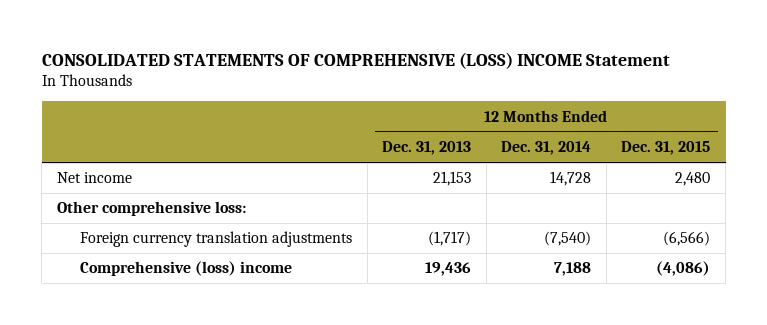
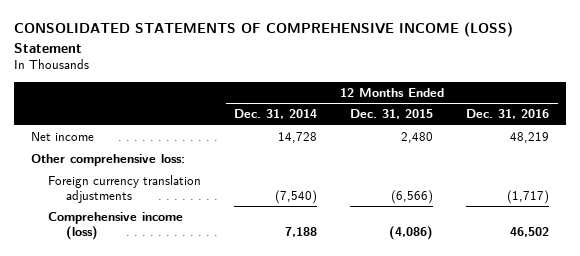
- CONSOLIDATED STATEMENTS OF COMPREHENSIVE (LOSS) INCOME Statement
+ CONSOLIDATED STATEMENTS OF COMPREHENSIVE INCOME (LOSS) Statement
- | 12 Months Ended Dec. 31, 2013 | 12 Months Ended Dec. 31, 2014 | 12 Months Ended Dec. 31, 2015
+ | 12 Months Ended Dec. 31, 2014 | 12 Months Ended Dec. 31, 2015 | 12 Months Ended Dec. 31, 2016
- Comprehensive (loss) income | 19,436 | 7,188 | (4,086)
+ Comprehensive income (loss) | 7,188 | (4,086) | 46,502

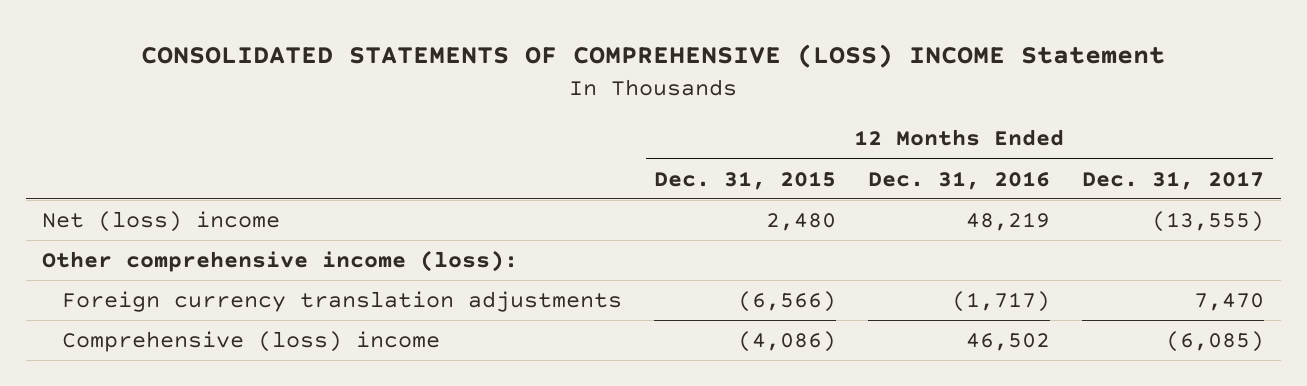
- CONSOLIDATED STATEMENTS OF COMPREHENSIVE INCOME (LOSS) Statement
+ CONSOLIDATED STATEMENTS OF COMPREHENSIVE (LOSS) INCOME Statement
- | 12 Months Ended Dec. 31, 2014 | 12 Months Ended Dec. 31, 2015 | 12 Months Ended Dec. 31, 2016
+ | 12 Months Ended Dec. 31, 2015 | 12 Months Ended Dec. 31, 2016 | 12 Months Ended Dec. 31, 2017
- Net income | 14,728 | 2,480 | 48,219
- Other comprehensive loss:
+ Net (loss) income | 2,480 | 48,219 | (13,555)
+ Other comprehensive income (loss):
- Comprehensive income (loss) | 7,188 | (4,086) | 46,502
+ Comprehensive (loss) income | (4,086) | 46,502 | (6,085)

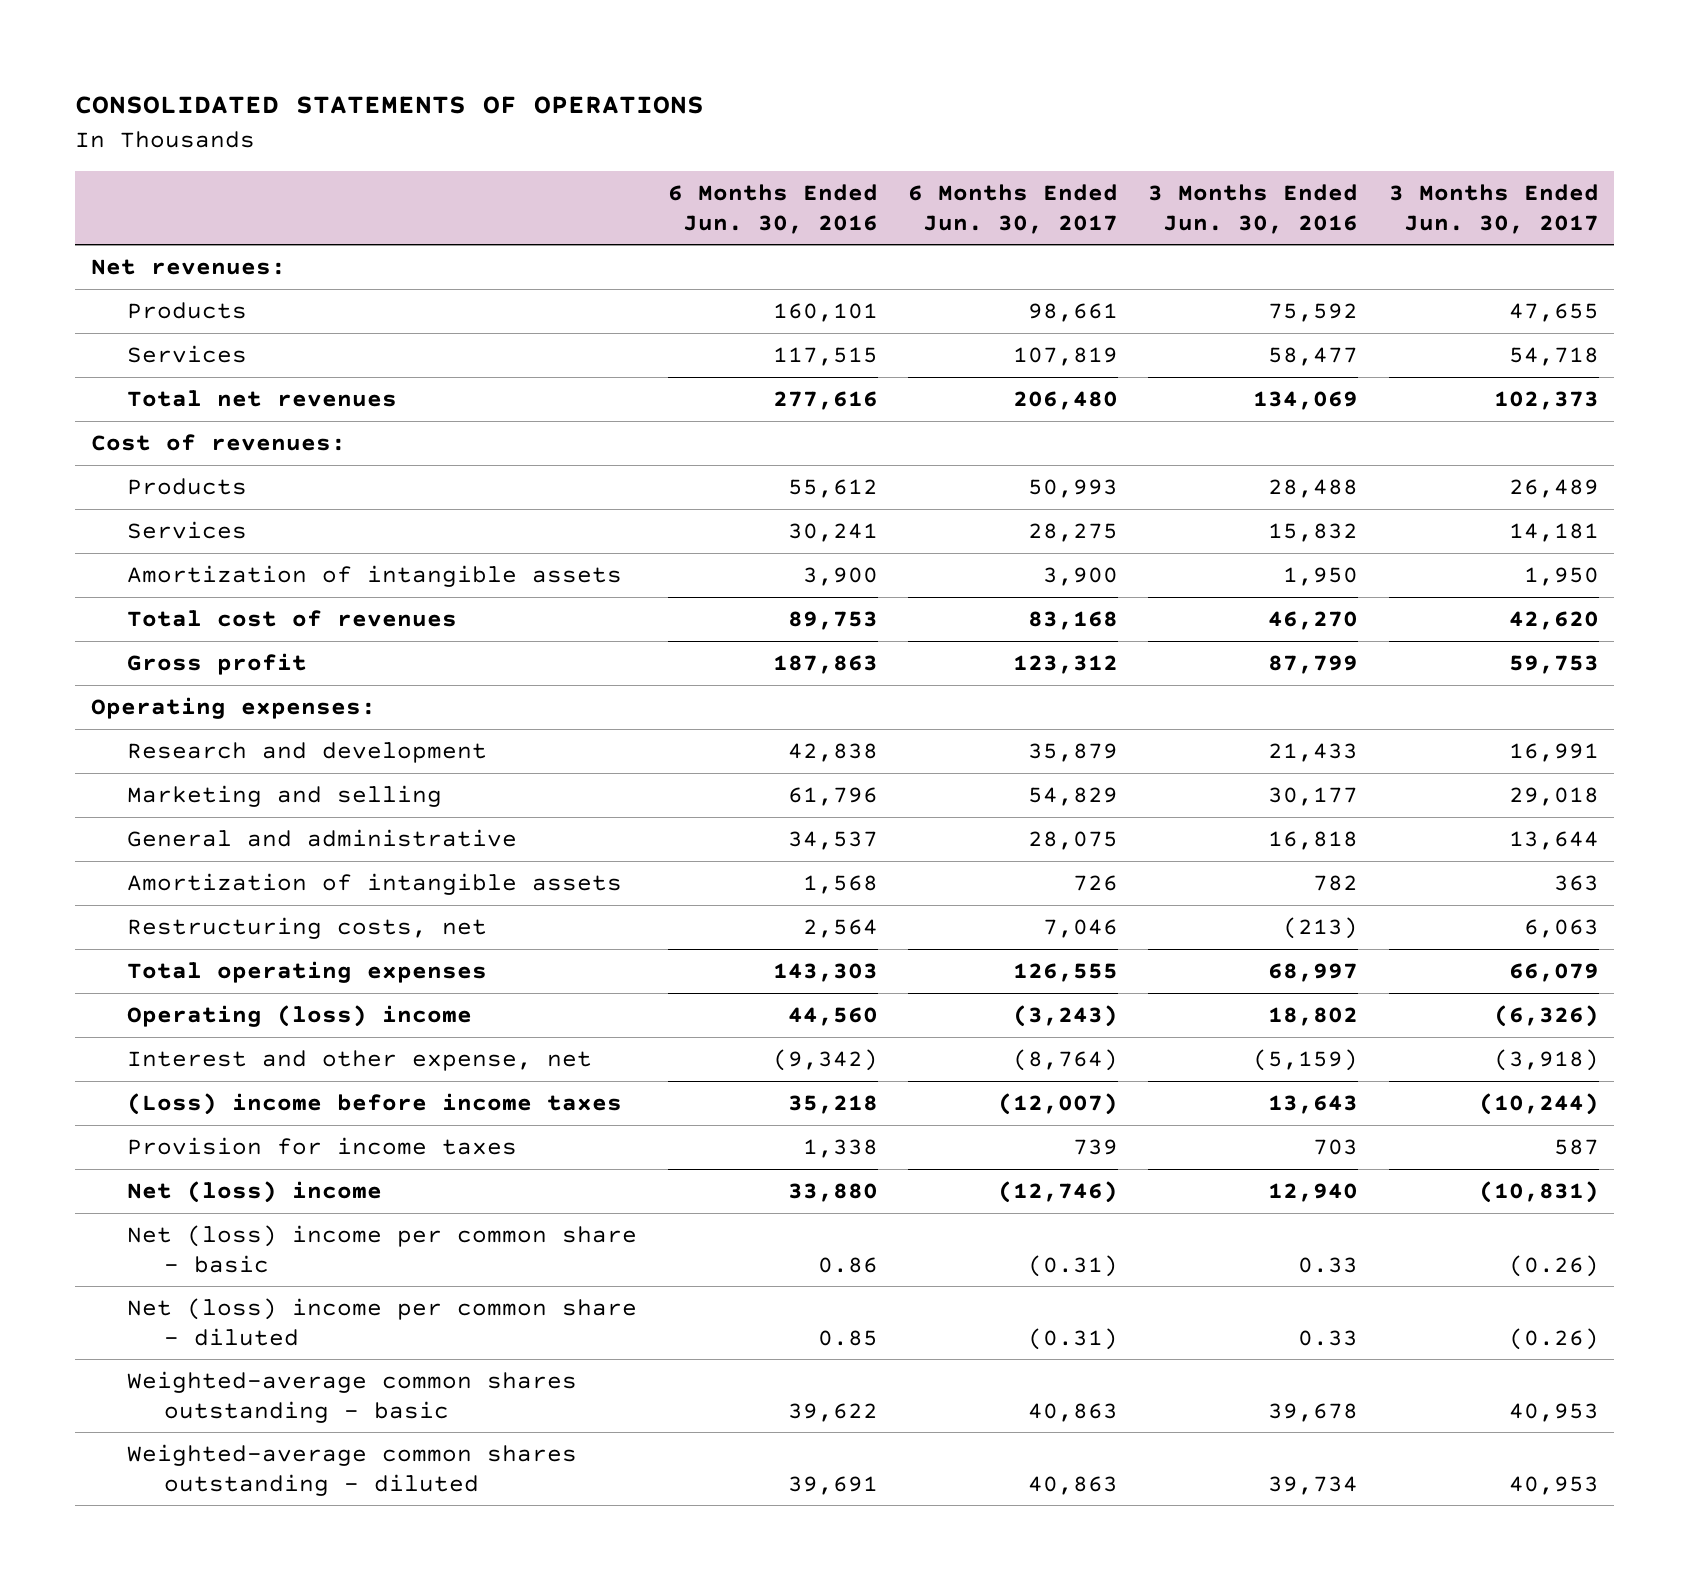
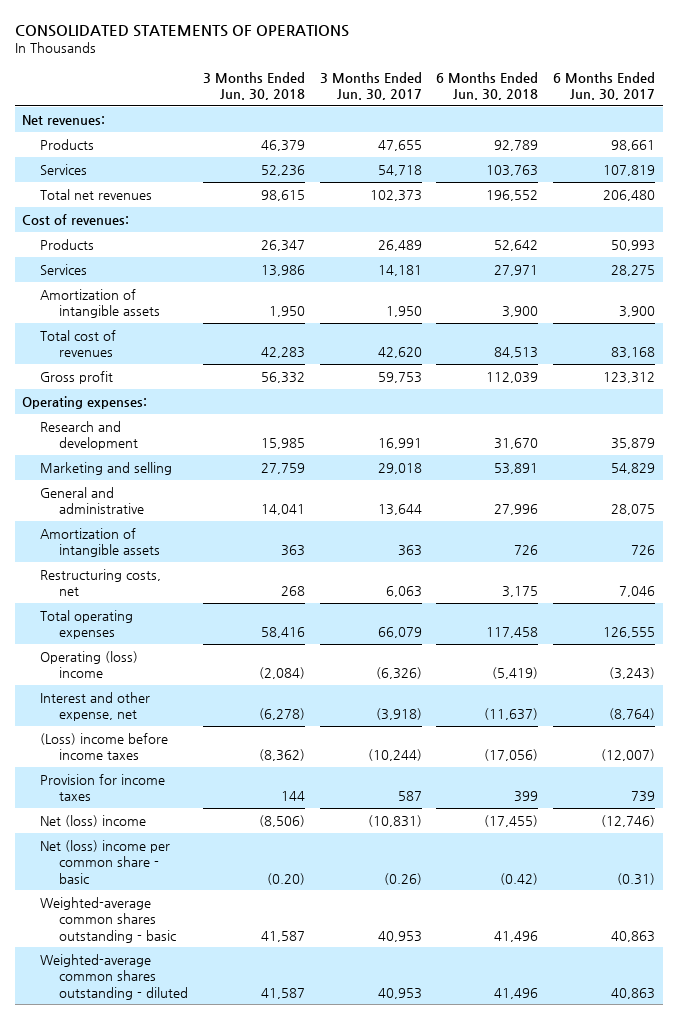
- | 6 Months Ended Jun. 30, 2016 | 6 Months Ended Jun. 30, 2017 | 3 Months Ended Jun. 30, 2016 | 3 Months Ended Jun. 30, 2017
+ | 3 Months Ended Jun. 30, 2018 | 3 Months Ended Jun. 30, 2017 | 6 Months Ended Jun. 30, 2018 | 6 Months Ended Jun. 30, 2017
- Net (loss) income per common share - diluted | 0.85 | (0.31) | 0.33 | (0.26)

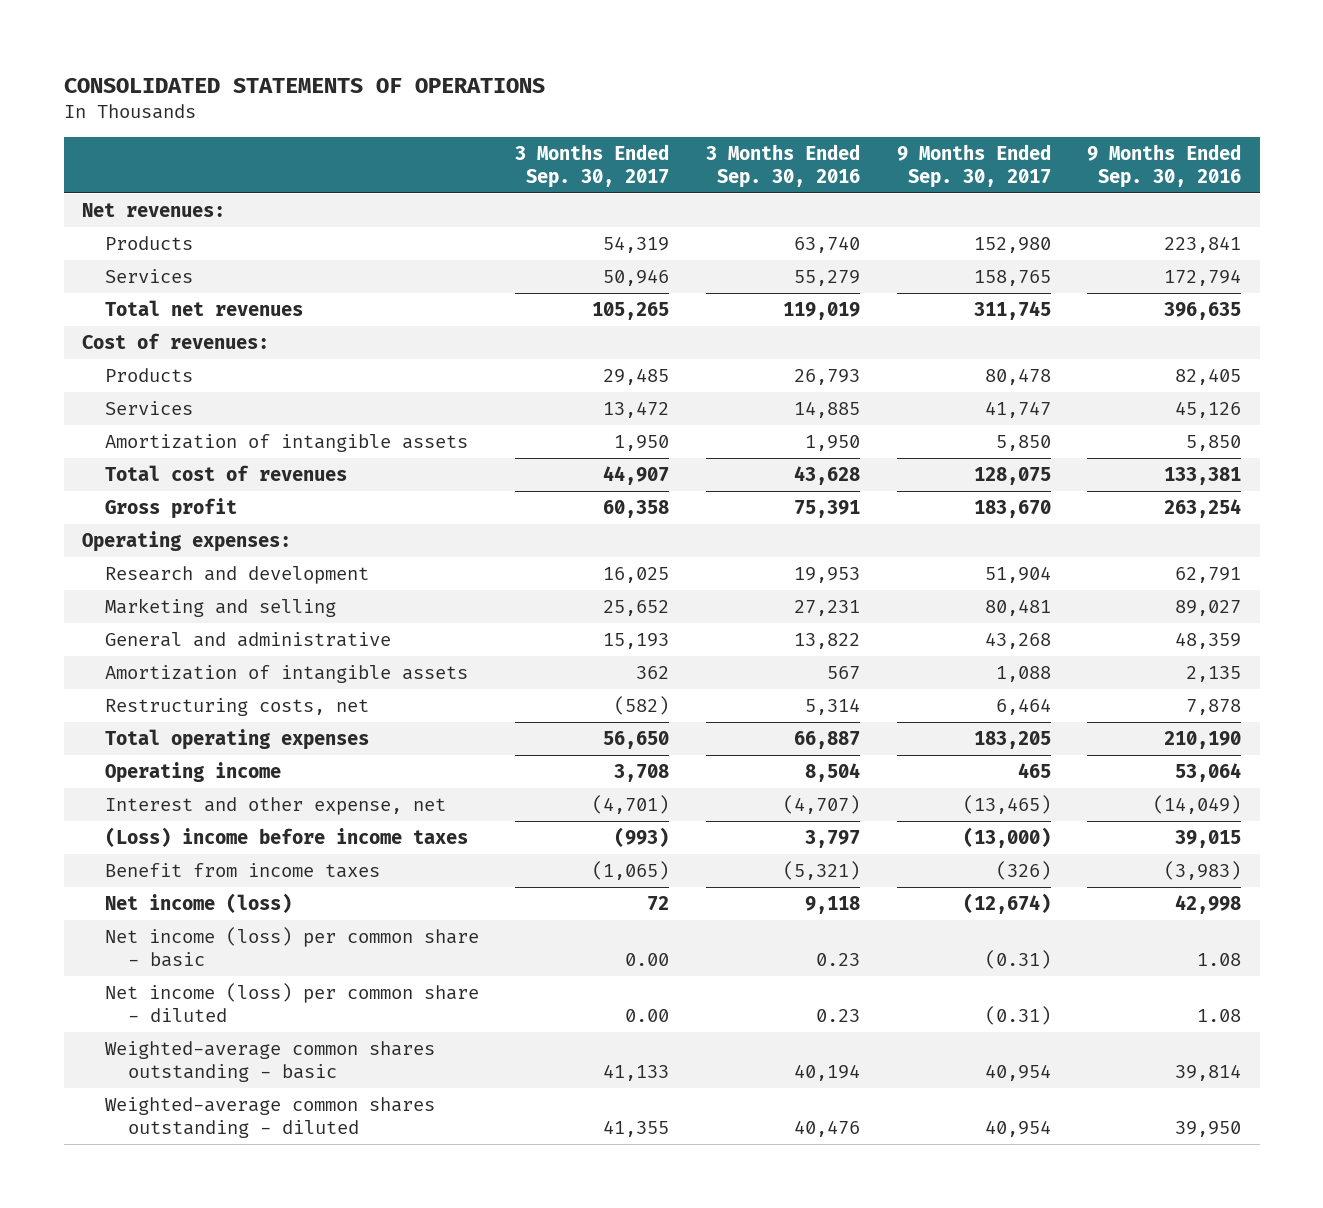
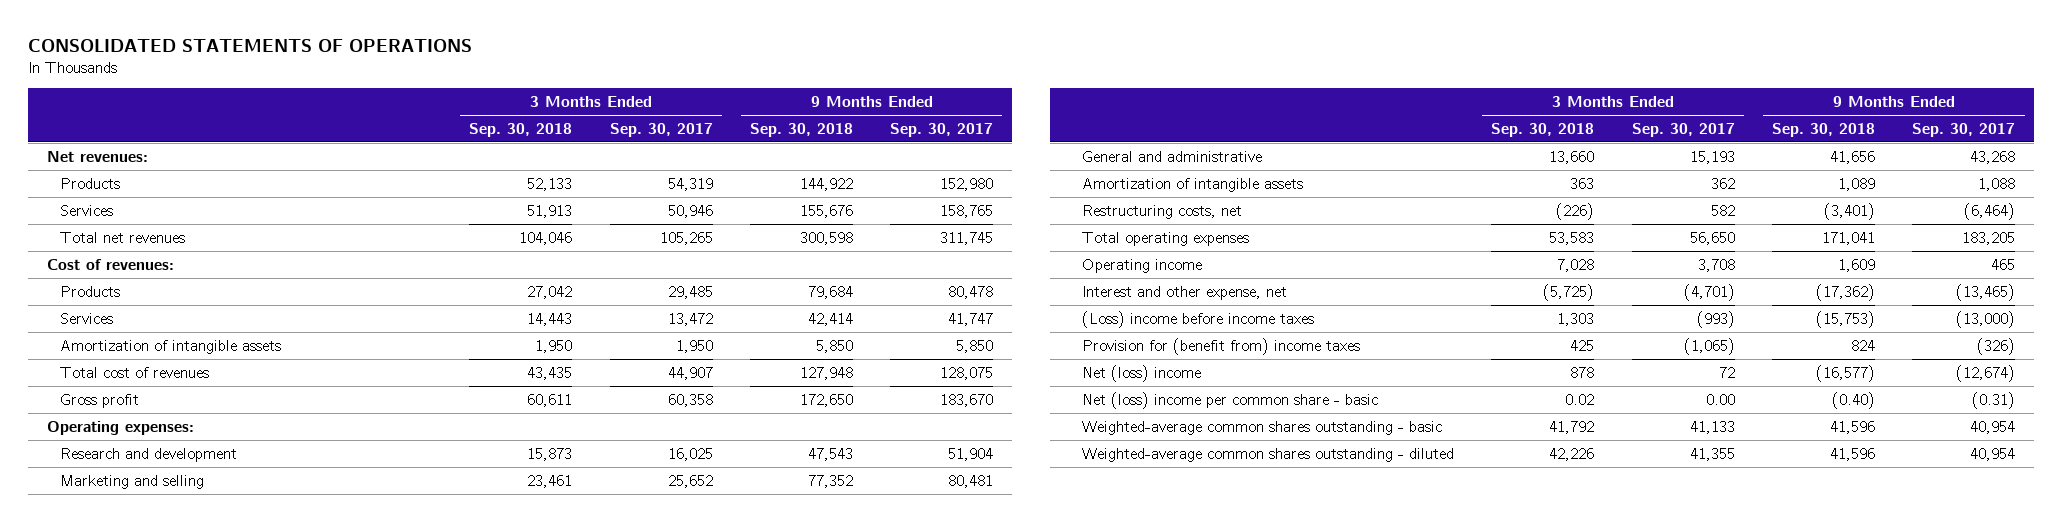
- | 3 Months Ended Sep. 30, 2017 | 3 Months Ended Sep. 30, 2016 | 9 Months Ended Sep. 30, 2017 | 9 Months Ended Sep. 30, 2016
+ | 3 Months Ended Sep. 30, 2018 | 3 Months Ended Sep. 30, 2017 | 9 Months Ended Sep. 30, 2018 | 9 Months Ended Sep. 30, 2017
- Restructuring costs, net | (582) | 5,314 | 6,464 | 7,878
+ Restructuring costs, net | (226) | 582 | (3,401) | (6,464)
- Benefit from income taxes | (1,065) | (5,321) | (326) | (3,983)
- Net income (loss) | 72 | 9,118 | (12,674) | 42,998
- Net income (loss) per common share - basic | 0.00 | 0.23 | (0.31) | 1.08
- Net income (loss) per common share - diluted | 0.00 | 0.23 | (0.31) | 1.08
+ Provision for (benefit from) income taxes | 425 | (1,065) | 824 | (326)
+ Net (loss) income | 878 | 72 | (16,577) | (12,674)
+ Net (loss) income per common share - basic | 0.02 | 0.00 | (0.40) | (0.31)

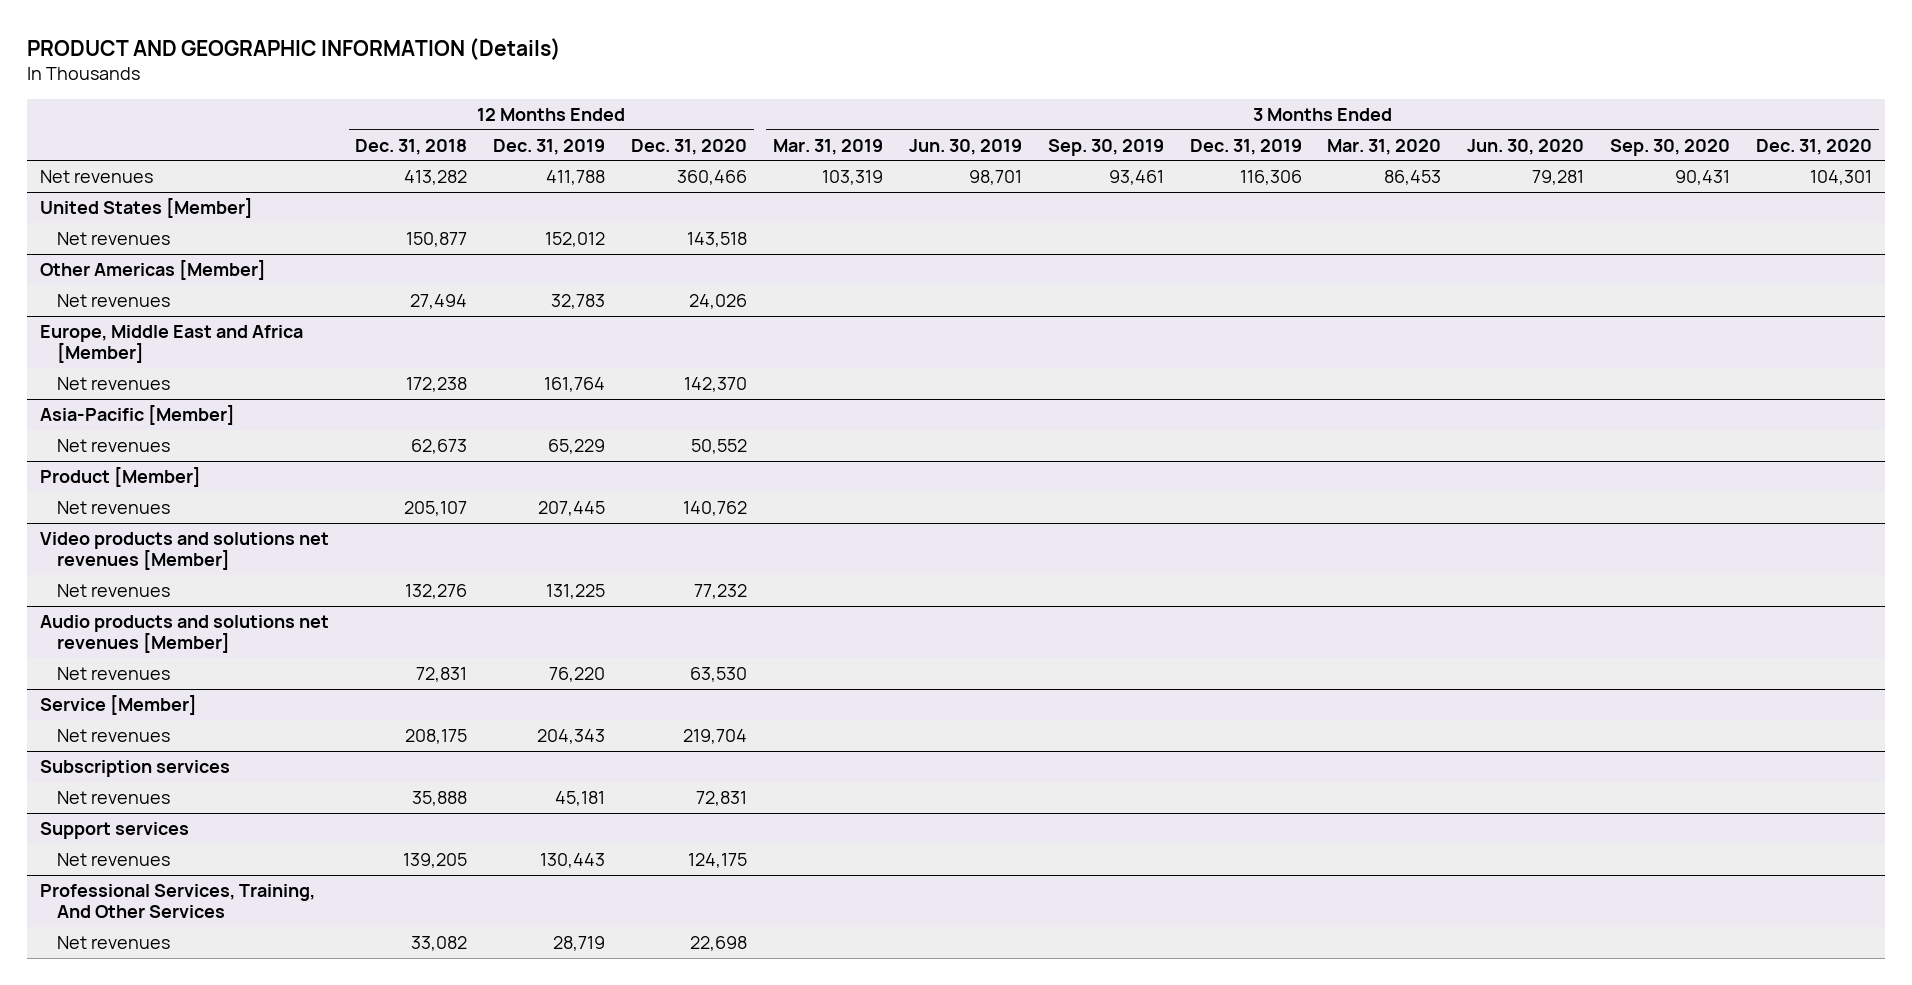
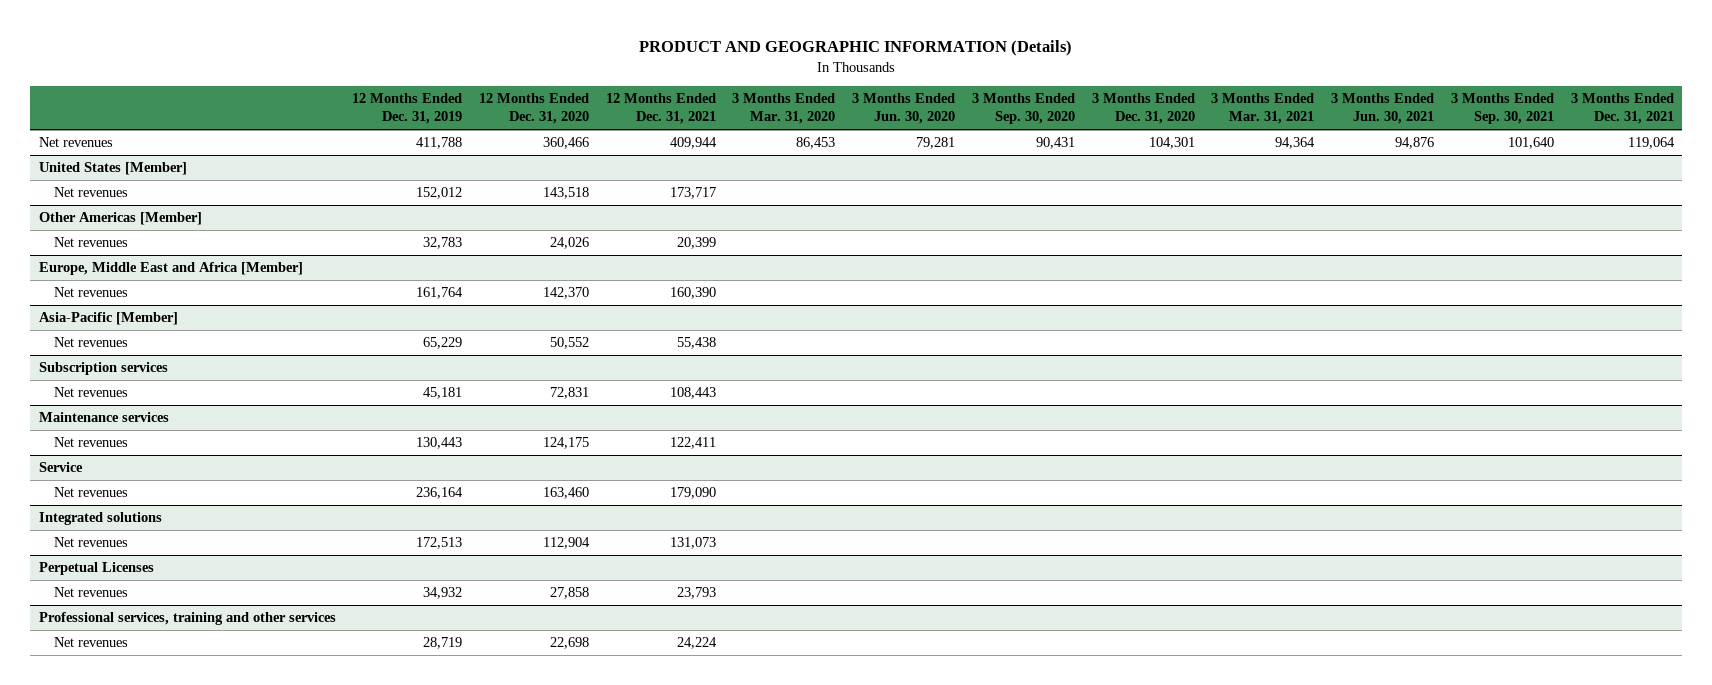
- | 12 Months Ended Dec. 31, 2018 | 12 Months Ended Dec. 31, 2019 | 12 Months Ended Dec. 31, 2020 | 3 Months Ended Mar. 31, 2019 | 3 Months Ended Jun. 30, 2019 | 3 Months Ended Sep. 30, 2019 | 3 Months Ended Dec. 31, 2019 | 3 Months Ended Mar. 31, 2020 | 3 Months Ended Jun. 30, 2020 | 3 Months Ended Sep. 30, 2020 | 3 Months Ended Dec. 31, 2020
+ | 12 Months Ended Dec. 31, 2019 | 12 Months Ended Dec. 31, 2020 | 12 Months Ended Dec. 31, 2021 | 3 Months Ended Mar. 31, 2020 | 3 Months Ended Jun. 30, 2020 | 3 Months Ended Sep. 30, 2020 | 3 Months Ended Dec. 31, 2020 | 3 Months Ended Mar. 31, 2021 | 3 Months Ended Jun. 30, 2021 | 3 Months Ended Sep. 30, 2021 | 3 Months Ended Dec. 31, 2021
- Product [Member]
- Net revenues | 205,107 | 207,445 | 140,762 | | | | | | | |
- Video products and solutions net revenues [Member]
- Net revenues | 132,276 | 131,225 | 77,232 | | | | | | | |
- Audio products and solutions net revenues [Member]
- Net revenues | 72,831 | 76,220 | 63,530 | | | | | | | |
- Service [Member]
- Net revenues | 208,175 | 204,343 | 219,704 | | | | | | | |
- Support services
+ Maintenance services
- Professional Services, Training, And Other Services
+ Service
+ Net revenues | 236,164 | 163,460 | 179,090 | | | | | | | |
+ Integrated solutions
+ Net revenues | 172,513 | 112,904 | 131,073 | | | | | | | |
+ Perpetual Licenses
+ Net revenues | 34,932 | 27,858 | 23,793 | | | | | | | |
+ Professional services, training and other services

